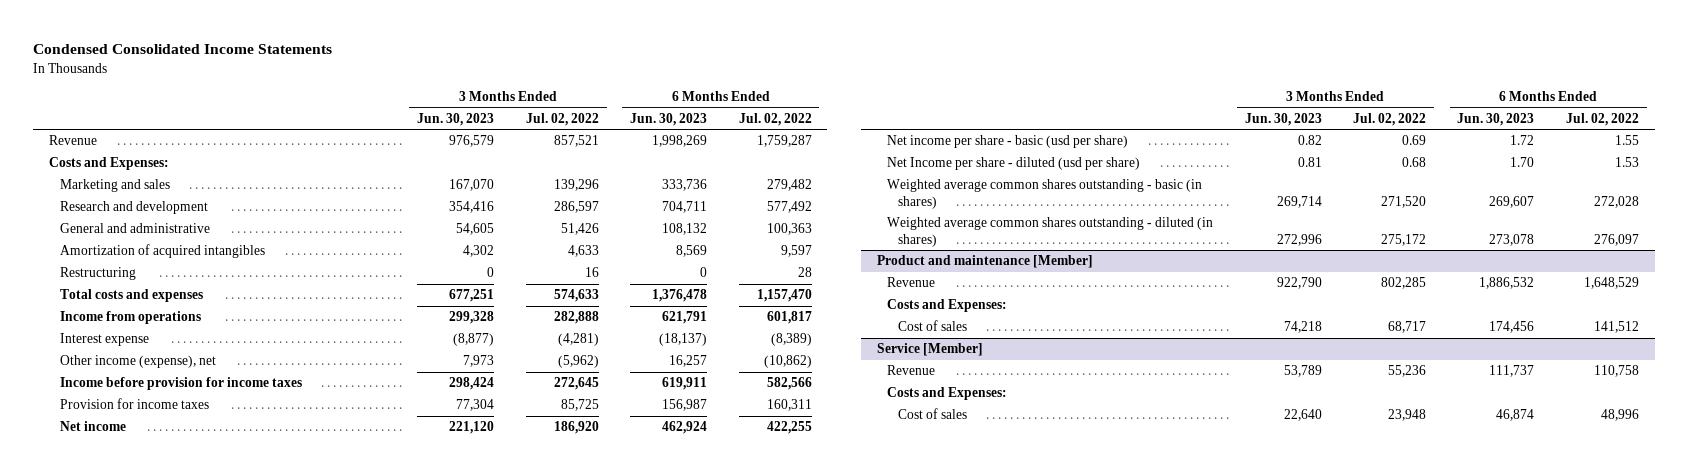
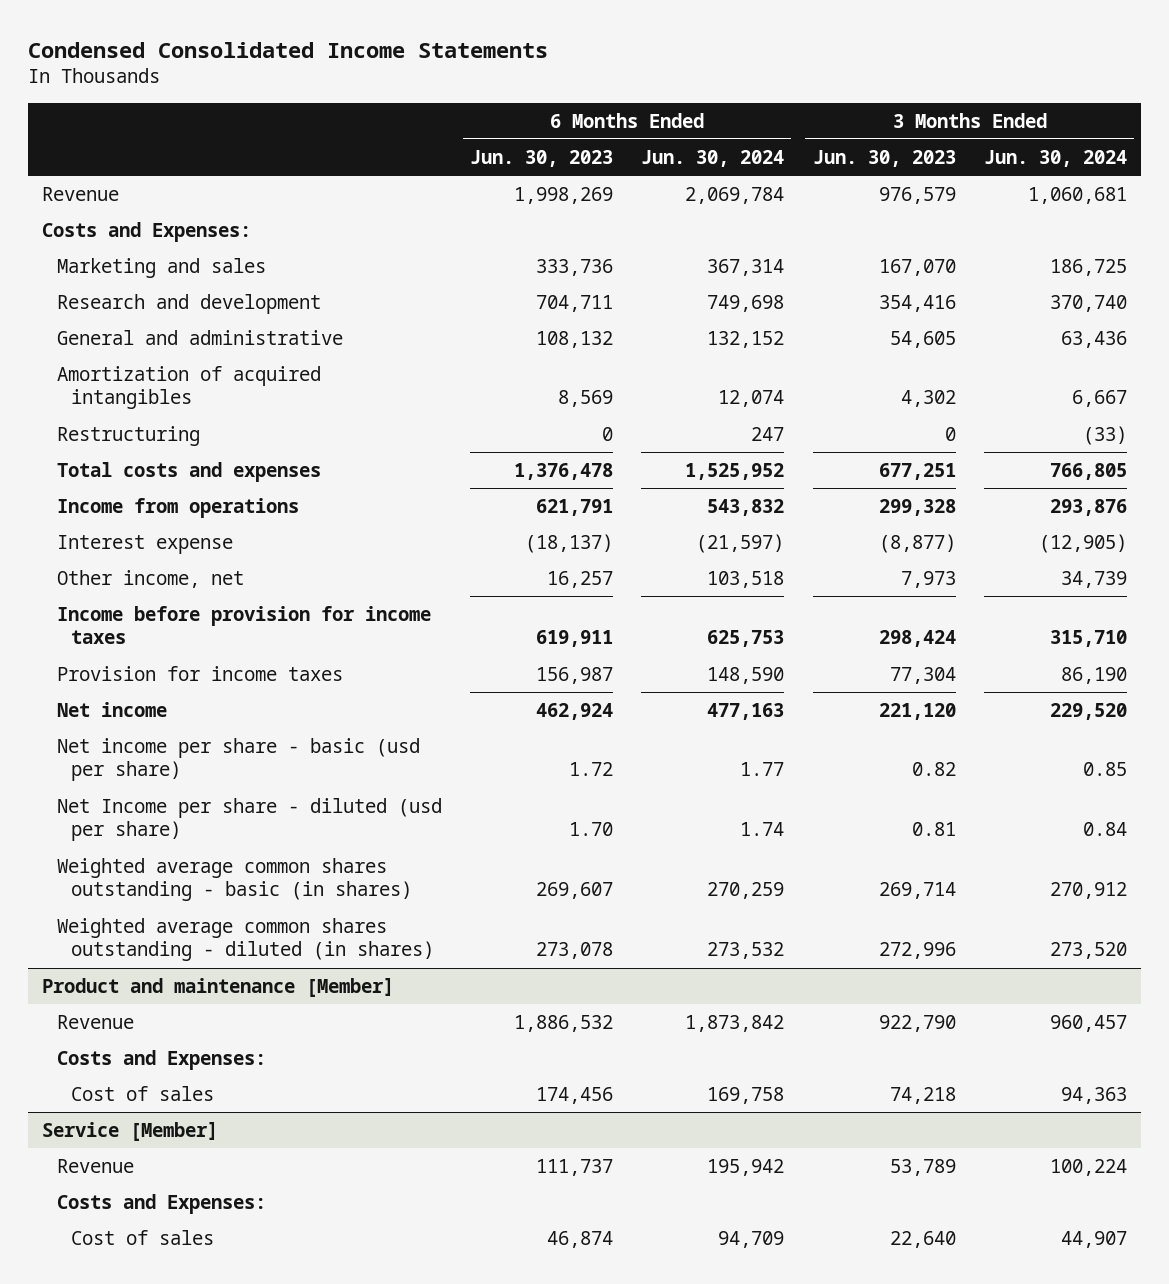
- | 3 Months Ended Jun. 30, 2023 | 3 Months Ended Jul. 02, 2022 | 6 Months Ended Jun. 30, 2023 | 6 Months Ended Jul. 02, 2022
+ | 6 Months Ended Jun. 30, 2023 | 6 Months Ended Jun. 30, 2024 | 3 Months Ended Jun. 30, 2023 | 3 Months Ended Jun. 30, 2024
- Other income (expense), net | 7,973 | (5,962) | 16,257 | (10,862)
+ Other income, net | 16,257 | 103,518 | 7,973 | 34,739

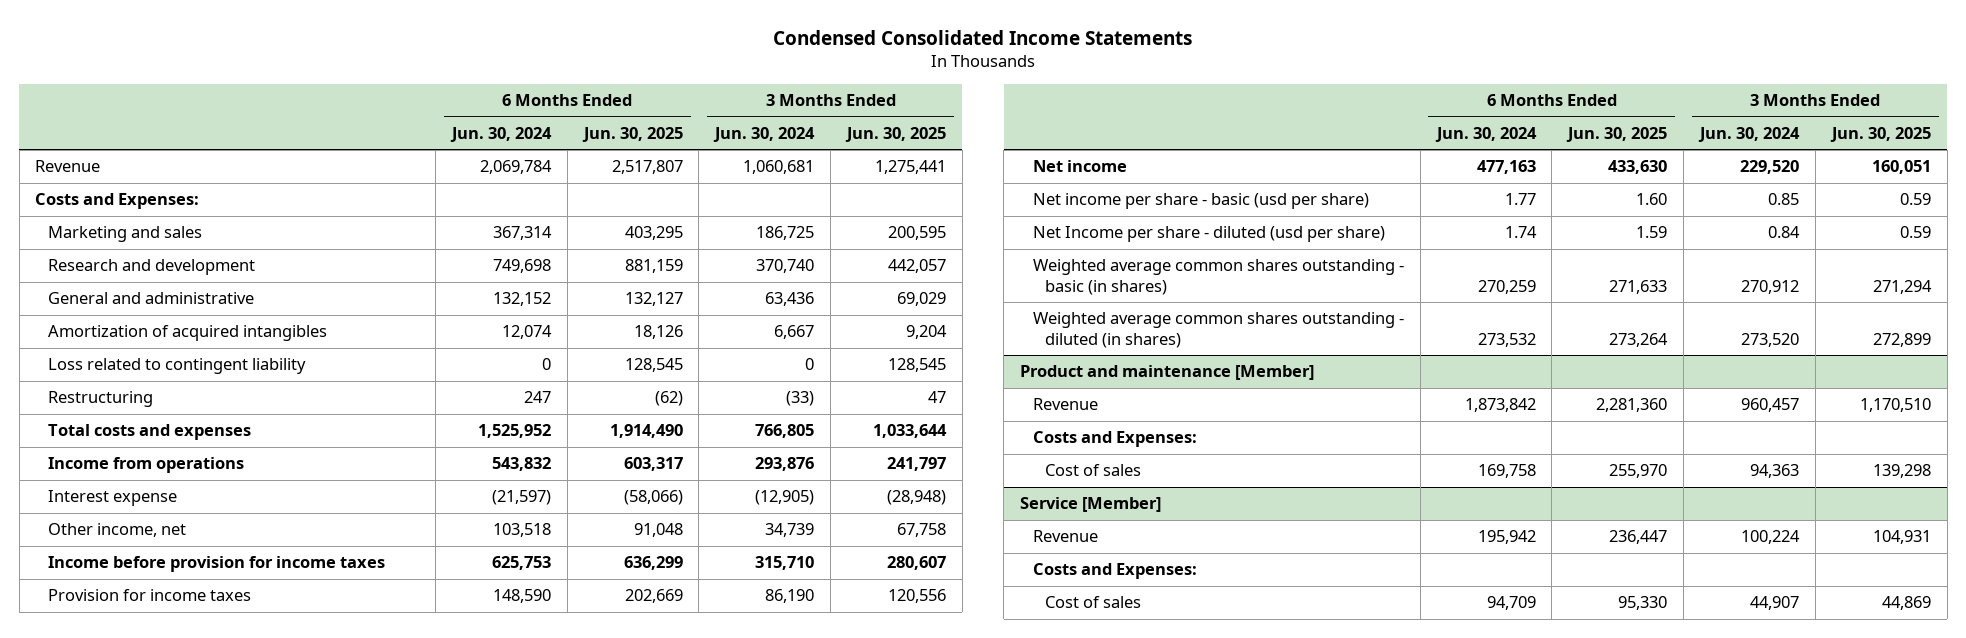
- | 6 Months Ended Jun. 30, 2023 | 6 Months Ended Jun. 30, 2024 | 3 Months Ended Jun. 30, 2023 | 3 Months Ended Jun. 30, 2024
+ | 6 Months Ended Jun. 30, 2024 | 6 Months Ended Jun. 30, 2025 | 3 Months Ended Jun. 30, 2024 | 3 Months Ended Jun. 30, 2025
+ Loss related to contingent liability | 0 | 128,545 | 0 | 128,545

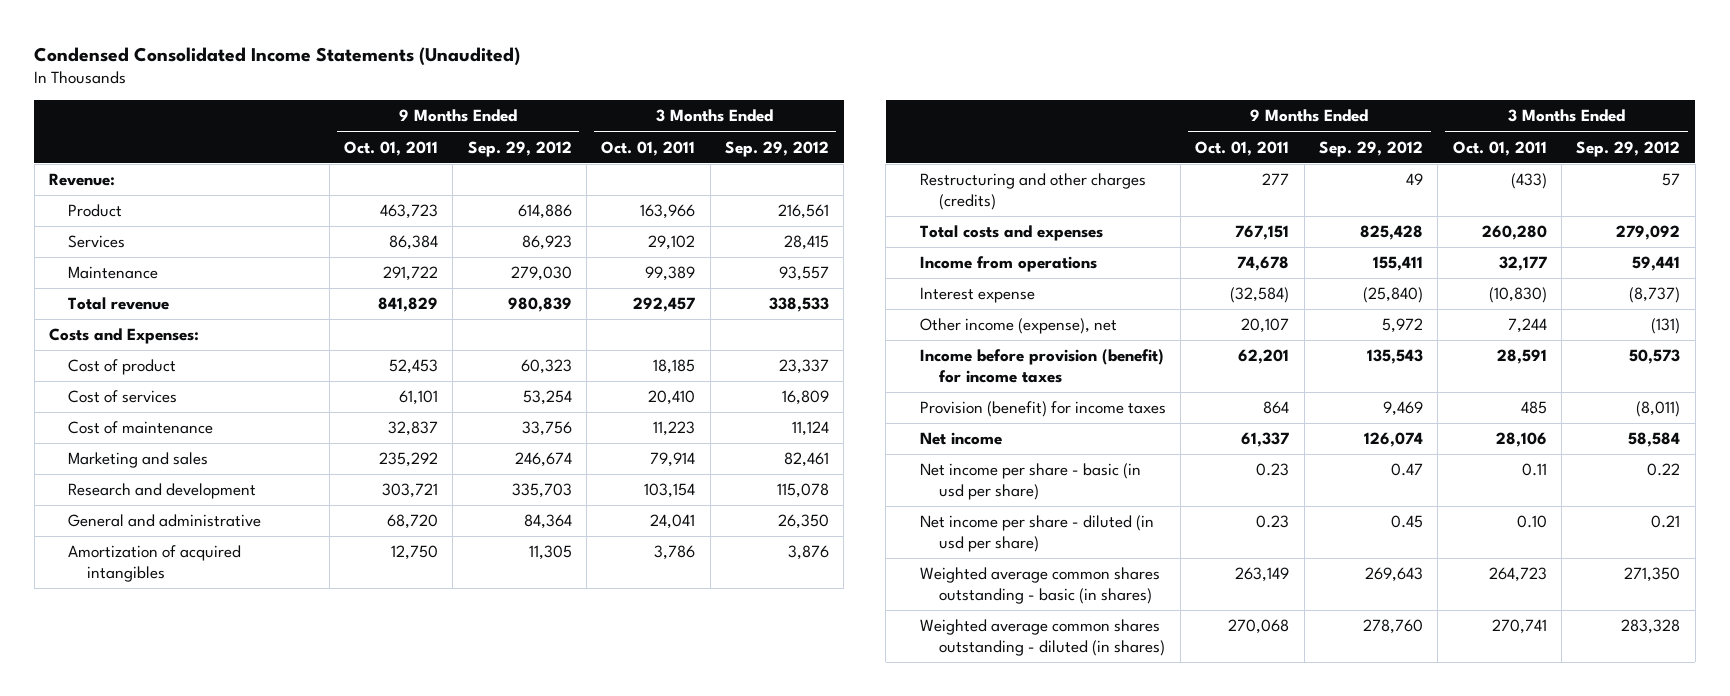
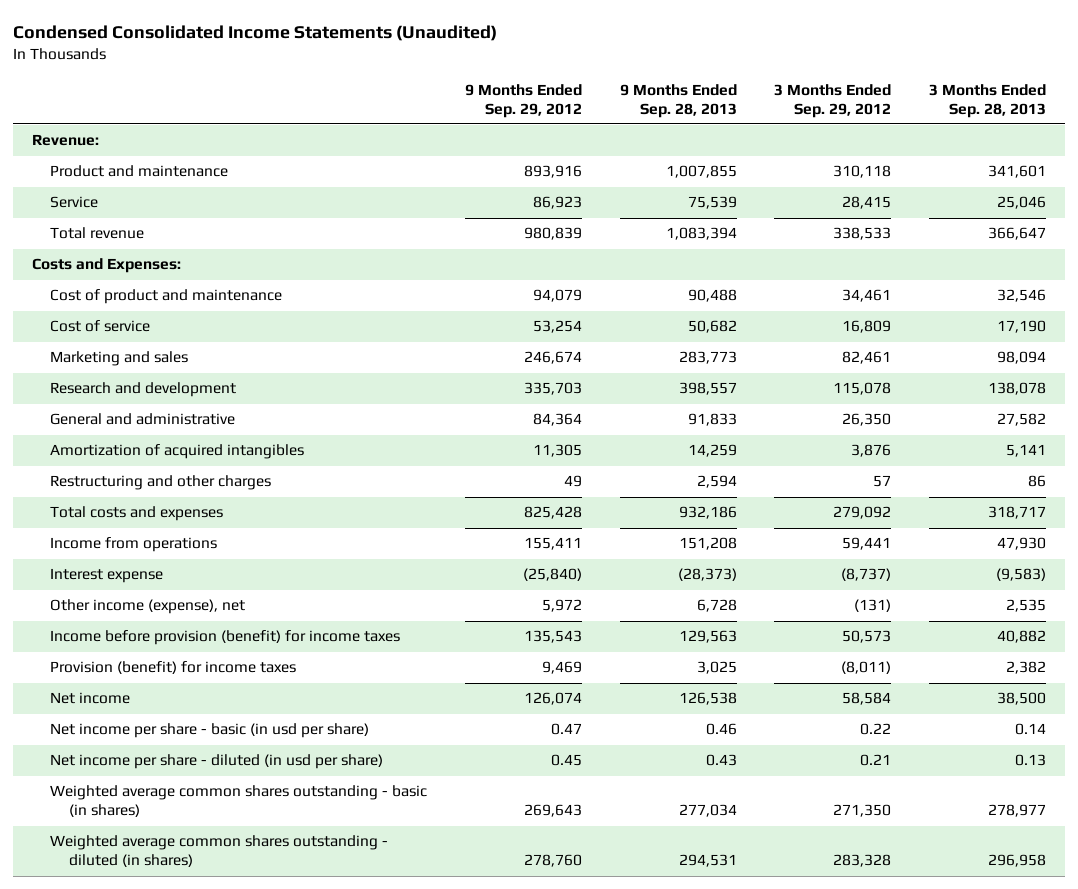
- | 9 Months Ended Oct. 01, 2011 | 9 Months Ended Sep. 29, 2012 | 3 Months Ended Oct. 01, 2011 | 3 Months Ended Sep. 29, 2012
+ | 9 Months Ended Sep. 29, 2012 | 9 Months Ended Sep. 28, 2013 | 3 Months Ended Sep. 29, 2012 | 3 Months Ended Sep. 28, 2013
- Product | 463,723 | 614,886 | 163,966 | 216,561
- Services | 86,384 | 86,923 | 29,102 | 28,415
- Maintenance | 291,722 | 279,030 | 99,389 | 93,557
+ Product and maintenance | 893,916 | 1,007,855 | 310,118 | 341,601
+ Service | 86,923 | 75,539 | 28,415 | 25,046
- Cost of product | 52,453 | 60,323 | 18,185 | 23,337
- Cost of services | 61,101 | 53,254 | 20,410 | 16,809
- Cost of maintenance | 32,837 | 33,756 | 11,223 | 11,124
+ Cost of product and maintenance | 94,079 | 90,488 | 34,461 | 32,546
+ Cost of service | 53,254 | 50,682 | 16,809 | 17,190
- Restructuring and other charges (credits) | 277 | 49 | (433) | 57
+ Restructuring and other charges | 49 | 2,594 | 57 | 86

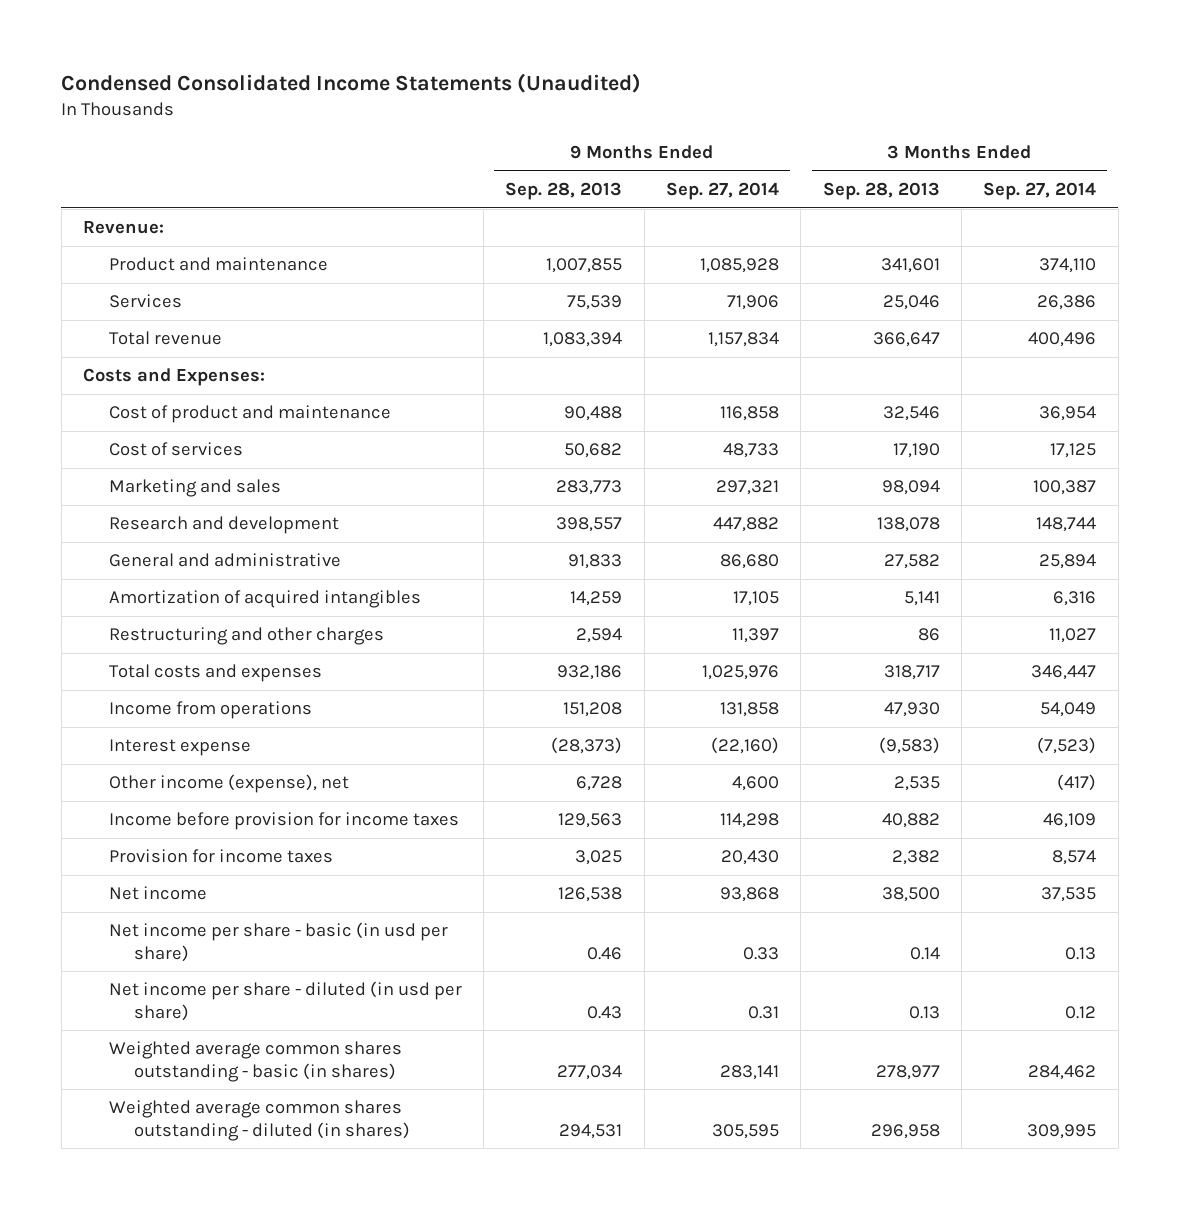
- | 9 Months Ended Sep. 29, 2012 | 9 Months Ended Sep. 28, 2013 | 3 Months Ended Sep. 29, 2012 | 3 Months Ended Sep. 28, 2013
+ | 9 Months Ended Sep. 28, 2013 | 9 Months Ended Sep. 27, 2014 | 3 Months Ended Sep. 28, 2013 | 3 Months Ended Sep. 27, 2014
- Service | 86,923 | 75,539 | 28,415 | 25,046
+ Services | 75,539 | 71,906 | 25,046 | 26,386
- Cost of service | 53,254 | 50,682 | 16,809 | 17,190
+ Cost of services | 50,682 | 48,733 | 17,190 | 17,125
- Income before provision (benefit) for income taxes | 135,543 | 129,563 | 50,573 | 40,882
- Provision (benefit) for income taxes | 9,469 | 3,025 | (8,011) | 2,382
+ Income before provision for income taxes | 129,563 | 114,298 | 40,882 | 46,109
+ Provision for income taxes | 3,025 | 20,430 | 2,382 | 8,574

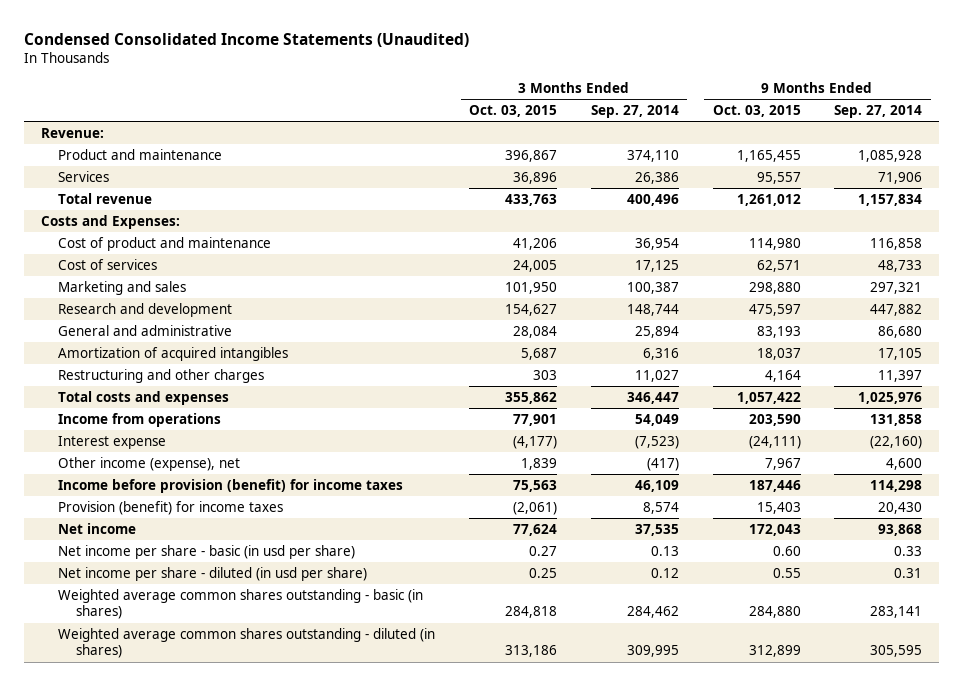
- | 9 Months Ended Sep. 28, 2013 | 9 Months Ended Sep. 27, 2014 | 3 Months Ended Sep. 28, 2013 | 3 Months Ended Sep. 27, 2014
+ | 3 Months Ended Oct. 03, 2015 | 3 Months Ended Sep. 27, 2014 | 9 Months Ended Oct. 03, 2015 | 9 Months Ended Sep. 27, 2014
- Income before provision for income taxes | 129,563 | 114,298 | 40,882 | 46,109
- Provision for income taxes | 3,025 | 20,430 | 2,382 | 8,574
+ Income before provision (benefit) for income taxes | 75,563 | 46,109 | 187,446 | 114,298
+ Provision (benefit) for income taxes | (2,061) | 8,574 | 15,403 | 20,430

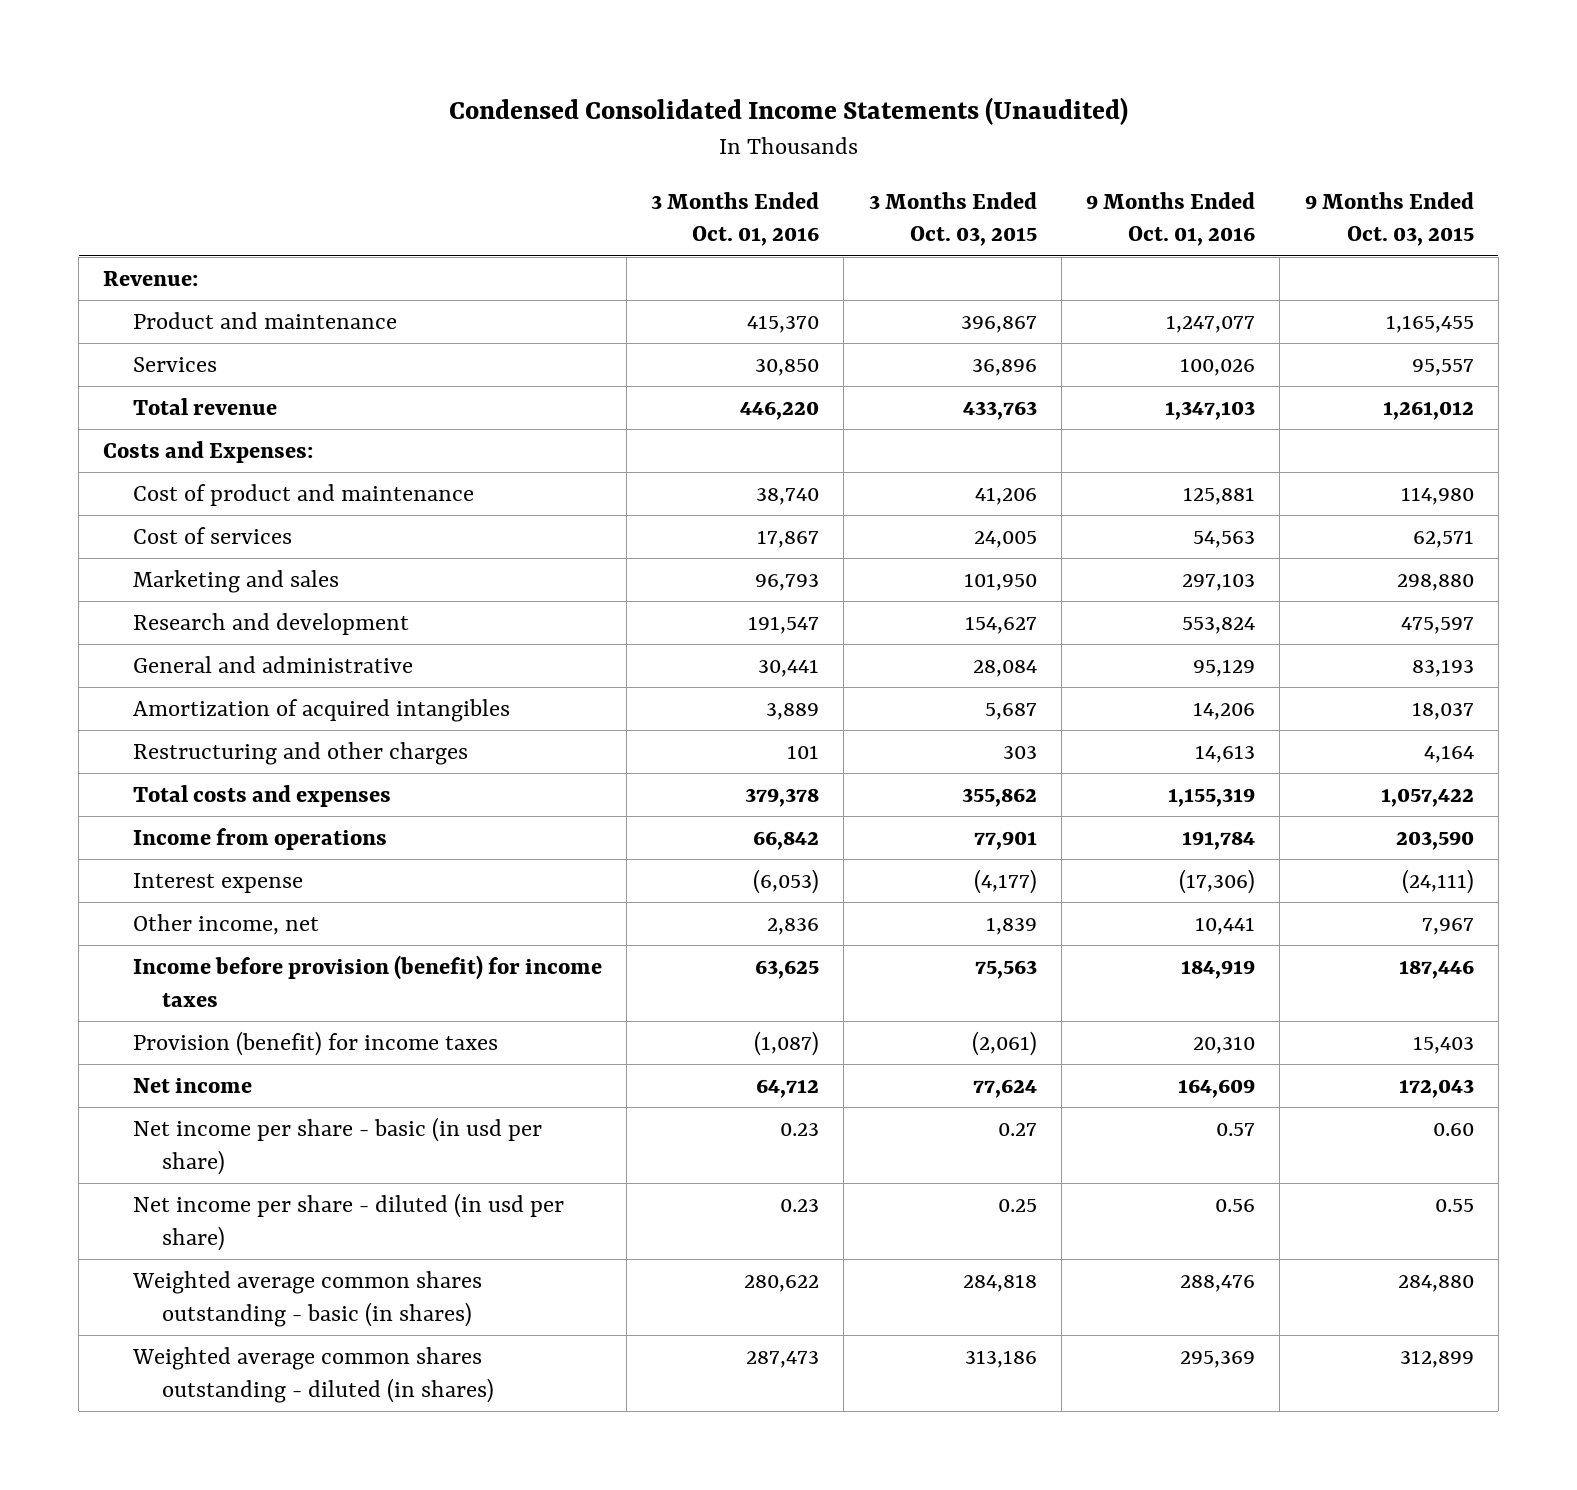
- | 3 Months Ended Oct. 03, 2015 | 3 Months Ended Sep. 27, 2014 | 9 Months Ended Oct. 03, 2015 | 9 Months Ended Sep. 27, 2014
+ | 3 Months Ended Oct. 01, 2016 | 3 Months Ended Oct. 03, 2015 | 9 Months Ended Oct. 01, 2016 | 9 Months Ended Oct. 03, 2015
- Other income (expense), net | 1,839 | (417) | 7,967 | 4,600
+ Other income, net | 2,836 | 1,839 | 10,441 | 7,967

